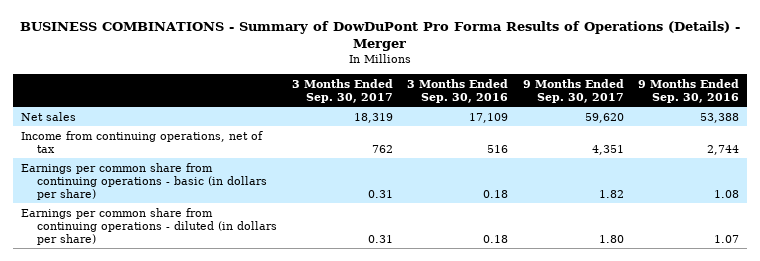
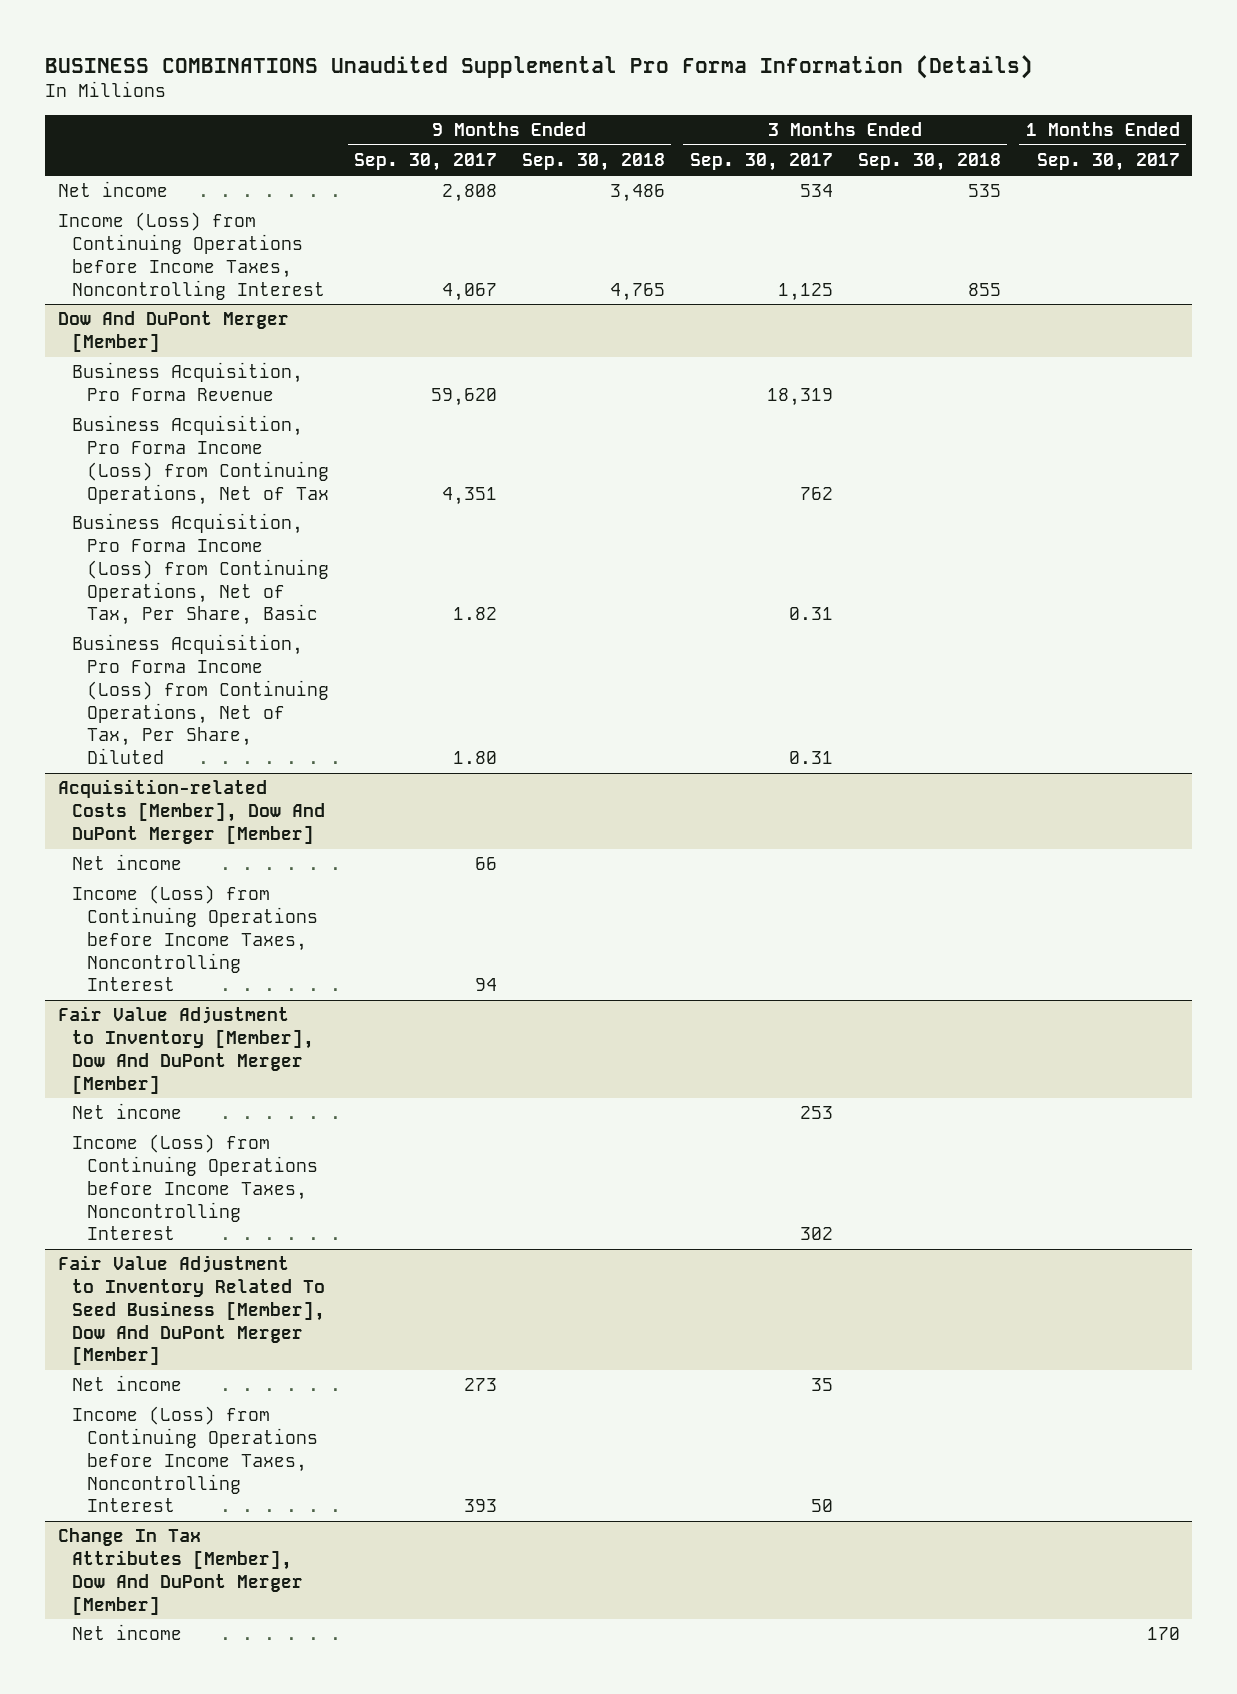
- BUSINESS COMBINATIONS - Summary of DowDuPont Pro Forma Results of Operations (Details) - Merger
+ BUSINESS COMBINATIONS Unaudited Supplemental Pro Forma Information (Details)
- | 3 Months Ended Sep. 30, 2017 | 3 Months Ended Sep. 30, 2016 | 9 Months Ended Sep. 30, 2017 | 9 Months Ended Sep. 30, 2016
+ | 9 Months Ended Sep. 30, 2017 | 9 Months Ended Sep. 30, 2018 | 3 Months Ended Sep. 30, 2017 | 3 Months Ended Sep. 30, 2018 | 1 Months Ended Sep. 30, 2017
- Net sales | 18,319 | 17,109 | 59,620 | 53,388
- Income from continuing operations, net of tax | 762 | 516 | 4,351 | 2,744
- Earnings per common share from continuing operations - basic (in dollars per share) | 0.31 | 0.18 | 1.82 | 1.08
- Earnings per common share from continuing operations - diluted (in dollars per share) | 0.31 | 0.18 | 1.80 | 1.07
+ Net income | 2,808 | 3,486 | 534 | 535 |
+ Income (Loss) from Continuing Operations before Income Taxes, Noncontrolling Interest | 4,067 | 4,765 | 1,125 | 855 |
+ Dow And DuPont Merger [Member]
+ Business Acquisition, Pro Forma Revenue | 59,620 | | 18,319 | |
+ Business Acquisition, Pro Forma Income (Loss) from Continuing Operations, Net of Tax | 4,351 | | 762 | |
+ Business Acquisition, Pro Forma Income (Loss) from Continuing Operations, Net of Tax, Per Share, Basic | 1.82 | | 0.31 | |
+ Business Acquisition, Pro Forma Income (Loss) from Continuing Operations, Net of Tax, Per Share, Diluted | 1.80 | | 0.31 | |
+ Acquisition-related Costs [Member], Dow And DuPont Merger [Member]
+ Net income | 66 | | | |
+ Income (Loss) from Continuing Operations before Income Taxes, Noncontrolling Interest | 94 | | | |
+ Fair Value Adjustment to Inventory [Member], Dow And DuPont Merger [Member]
+ Net income | | | 253 | |
+ Income (Loss) from Continuing Operations before Income Taxes, Noncontrolling Interest | | | 302 | |
+ Fair Value Adjustment to Inventory Related To Seed Business [Member], Dow And DuPont Merger [Member]
+ Net income | 273 | | 35 | |
+ Income (Loss) from Continuing Operations before Income Taxes, Noncontrolling Interest | 393 | | 50 | |
+ Change In Tax Attributes [Member], Dow And DuPont Merger [Member]
+ Net income | | | | | 170

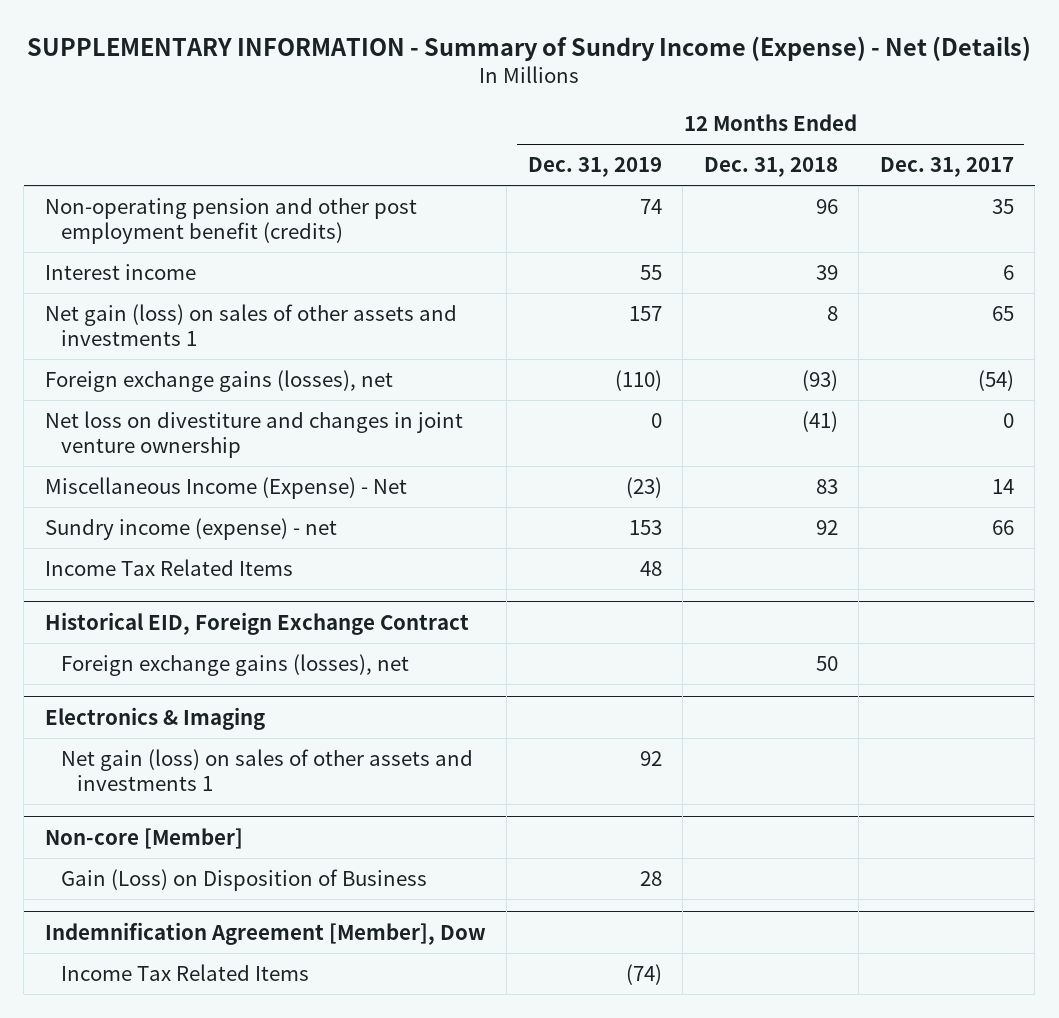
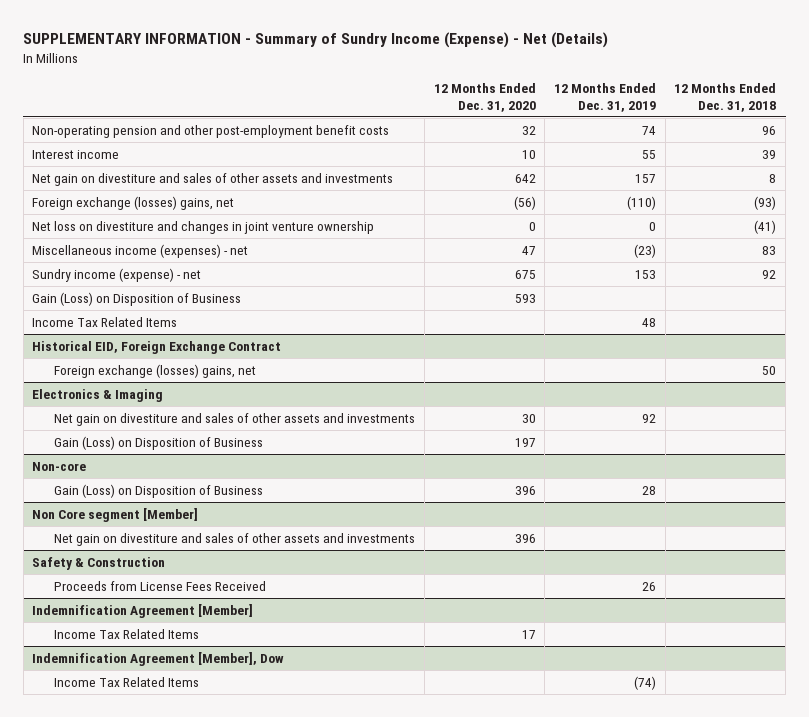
- | 12 Months Ended Dec. 31, 2019 | 12 Months Ended Dec. 31, 2018 | 12 Months Ended Dec. 31, 2017
+ | 12 Months Ended Dec. 31, 2020 | 12 Months Ended Dec. 31, 2019 | 12 Months Ended Dec. 31, 2018
- Non-operating pension and other post employment benefit (credits) | 74 | 96 | 35
+ Non-operating pension and other post-employment benefit costs | 32 | 74 | 96
- Net gain (loss) on sales of other assets and investments 1 | 157 | 8 | 65
- Foreign exchange gains (losses), net | (110) | (93) | (54)
+ Net gain on divestiture and sales of other assets and investments | 642 | 157 | 8
+ Foreign exchange (losses) gains, net | (56) | (110) | (93)
- Miscellaneous Income (Expense) - Net | (23) | 83 | 14
+ Miscellaneous income (expenses) - net | 47 | (23) | 83
+ Gain (Loss) on Disposition of Business | 593 | |
@ Historical EID, Foreign Exchange Contract
- Foreign exchange gains (losses), net | | 50 |
+ Foreign exchange (losses) gains, net | | | 50
@ Electronics & Imaging
- Net gain (loss) on sales of other assets and investments 1 | 92 | |
- Non-core [Member]
@ Electronics & Imaging
+ Net gain on divestiture and sales of other assets and investments | 30 | 92 |
+ Gain (Loss) on Disposition of Business | 197 | |
+ Non-core
+ Non Core segment [Member]
+ Net gain on divestiture and sales of other assets and investments | 396 | |
+ Safety & Construction
+ Proceeds from License Fees Received | | 26 |
+ Indemnification Agreement [Member]
+ Income Tax Related Items | 17 | |

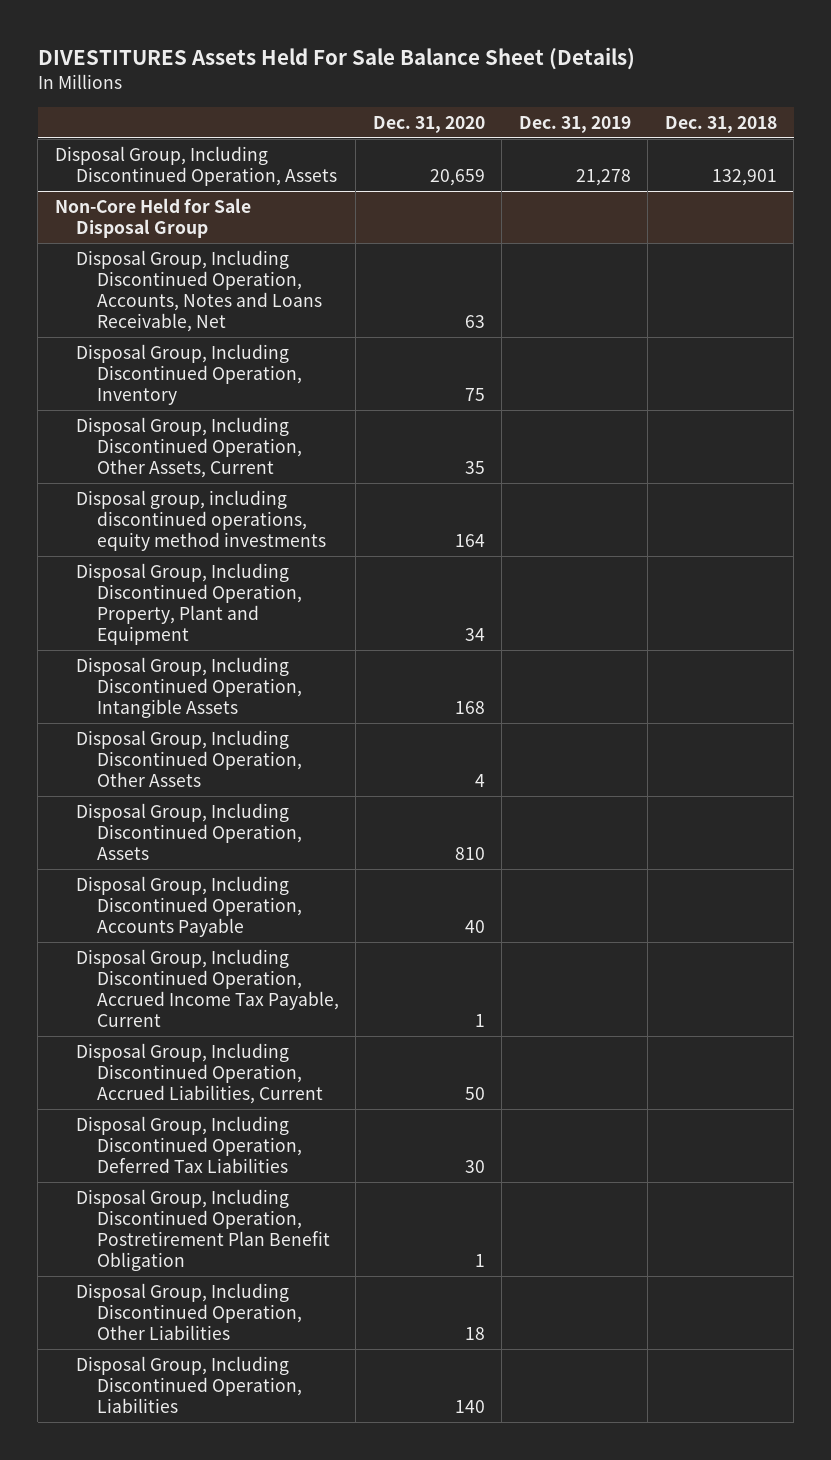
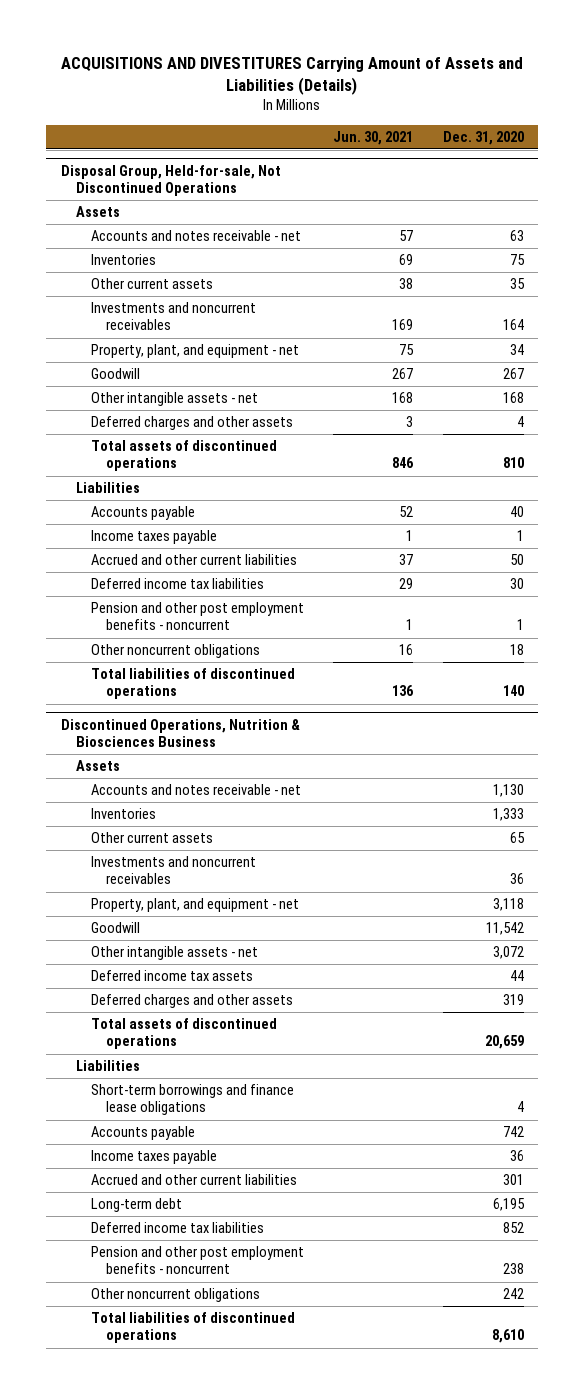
- DIVESTITURES Assets Held For Sale Balance Sheet (Details)
+ ACQUISITIONS AND DIVESTITURES Carrying Amount of Assets and Liabilities (Details)
- | Dec. 31, 2020 | Dec. 31, 2019 | Dec. 31, 2018
+ | Jun. 30, 2021 | Dec. 31, 2020
- Disposal Group, Including Discontinued Operation, Assets | 20,659 | 21,278 | 132,901
- Non-Core Held for Sale Disposal Group
- Disposal Group, Including Discontinued Operation, Accounts, Notes and Loans Receivable, Net | 63 | |
- Disposal Group, Including Discontinued Operation, Inventory | 75 | |
- Disposal Group, Including Discontinued Operation, Other Assets, Current | 35 | |
- Disposal group, including discontinued operations, equity method investments | 164 | |
- Disposal Group, Including Discontinued Operation, Property, Plant and Equipment | 34 | |
- Disposal Group, Including Discontinued Operation, Intangible Assets | 168 | |
- Disposal Group, Including Discontinued Operation, Other Assets | 4 | |
- Disposal Group, Including Discontinued Operation, Assets | 810 | |
- Disposal Group, Including Discontinued Operation, Accounts Payable | 40 | |
- Disposal Group, Including Discontinued Operation, Accrued Income Tax Payable, Current | 1 | |
- Disposal Group, Including Discontinued Operation, Accrued Liabilities, Current | 50 | |
- Disposal Group, Including Discontinued Operation, Deferred Tax Liabilities | 30 | |
- Disposal Group, Including Discontinued Operation, Postretirement Plan Benefit Obligation | 1 | |
- Disposal Group, Including Discontinued Operation, Other Liabilities | 18 | |
- Disposal Group, Including Discontinued Operation, Liabilities | 140 | |
+ Disposal Group, Held-for-sale, Not Discontinued Operations
+ Assets
+ Accounts and notes receivable - net | 57 | 63
+ Inventories | 69 | 75
+ Other current assets | 38 | 35
+ Investments and noncurrent receivables | 169 | 164
+ Property, plant, and equipment - net | 75 | 34
+ Goodwill | 267 | 267
+ Other intangible assets - net | 168 | 168
+ Deferred charges and other assets | 3 | 4
+ Total assets of discontinued operations | 846 | 810
+ Liabilities
+ Accounts payable | 52 | 40
+ Income taxes payable | 1 | 1
+ Accrued and other current liabilities | 37 | 50
+ Deferred income tax liabilities | 29 | 30
+ Pension and other post employment benefits - noncurrent | 1 | 1
+ Other noncurrent obligations | 16 | 18
+ Total liabilities of discontinued operations | 136 | 140
+ Discontinued Operations, Nutrition & Biosciences Business
+ Assets
+ Accounts and notes receivable - net | | 1,130
+ Inventories | | 1,333
+ Other current assets | | 65
+ Investments and noncurrent receivables | | 36
+ Property, plant, and equipment - net | | 3,118
+ Goodwill | | 11,542
+ Other intangible assets - net | | 3,072
+ Deferred income tax assets | | 44
+ Deferred charges and other assets | | 319
+ Total assets of discontinued operations | | 20,659
+ Liabilities
+ Short-term borrowings and finance lease obligations | | 4
+ Accounts payable | | 742
+ Income taxes payable | | 36
+ Accrued and other current liabilities | | 301
+ Long-term debt | | 6,195
+ Deferred income tax liabilities | | 852
+ Pension and other post employment benefits - noncurrent | | 238
+ Other noncurrent obligations | | 242
+ Total liabilities of discontinued operations | | 8,610

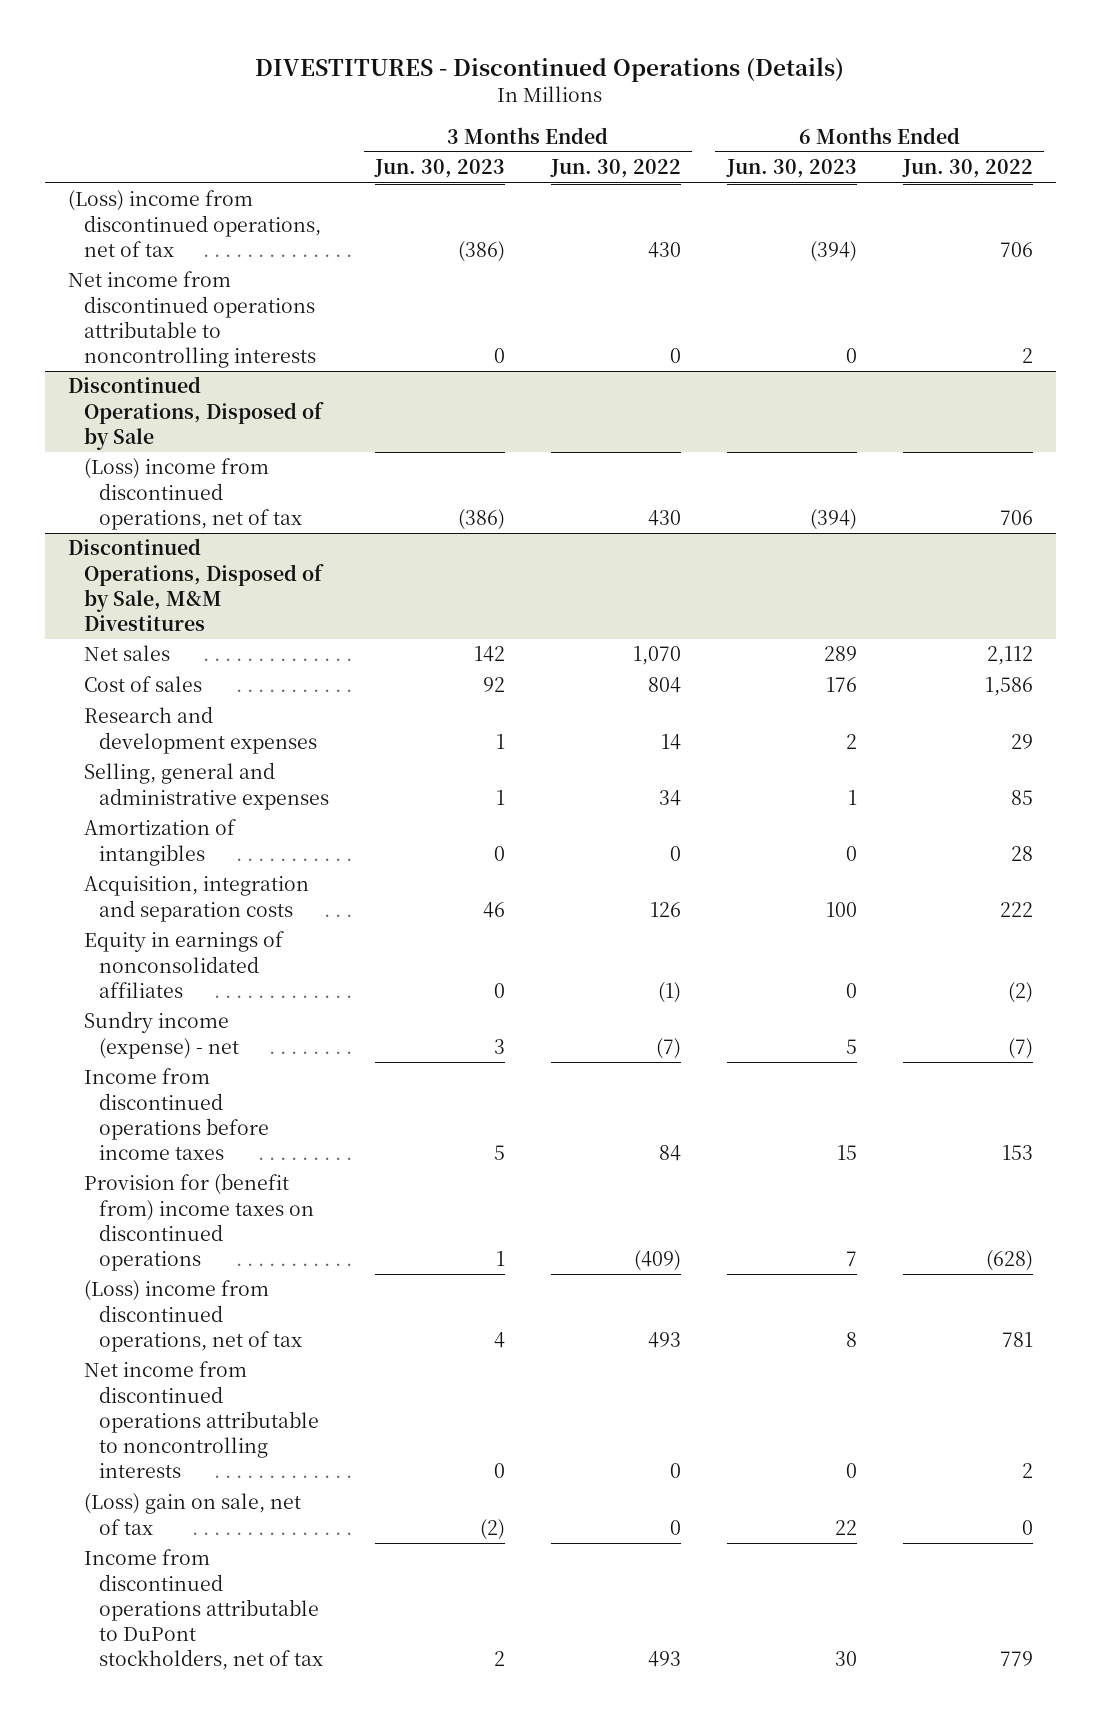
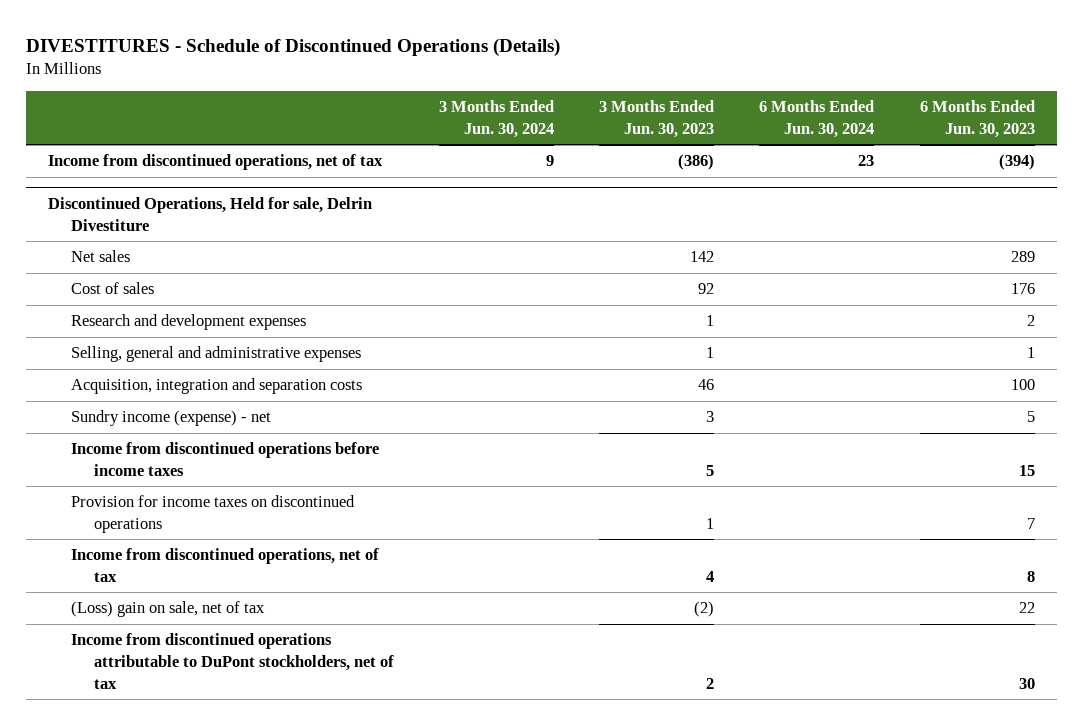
- DIVESTITURES - Discontinued Operations (Details)
+ DIVESTITURES - Schedule of Discontinued Operations (Details)
- | 3 Months Ended Jun. 30, 2023 | 3 Months Ended Jun. 30, 2022 | 6 Months Ended Jun. 30, 2023 | 6 Months Ended Jun. 30, 2022
+ | 3 Months Ended Jun. 30, 2024 | 3 Months Ended Jun. 30, 2023 | 6 Months Ended Jun. 30, 2024 | 6 Months Ended Jun. 30, 2023
- (Loss) income from discontinued operations, net of tax | (386) | 430 | (394) | 706
- Net income from discontinued operations attributable to noncontrolling interests | 0 | 0 | 0 | 2
- Discontinued Operations, Disposed of by Sale
- (Loss) income from discontinued operations, net of tax | (386) | 430 | (394) | 706
- Discontinued Operations, Disposed of by Sale, M&M Divestitures
+ Income from discontinued operations, net of tax | 9 | (386) | 23 | (394)
+ Discontinued Operations, Held for sale, Delrin Divestiture
- Amortization of intangibles | 0 | 0 | 0 | 28
- Equity in earnings of nonconsolidated affiliates | 0 | (1) | 0 | (2)
- Provision for (benefit from) income taxes on discontinued operations | 1 | (409) | 7 | (628)
- (Loss) income from discontinued operations, net of tax | 4 | 493 | 8 | 781
- Net income from discontinued operations attributable to noncontrolling interests | 0 | 0 | 0 | 2
+ Provision for income taxes on discontinued operations | | 1 | | 7
+ Income from discontinued operations, net of tax | | 4 | | 8

